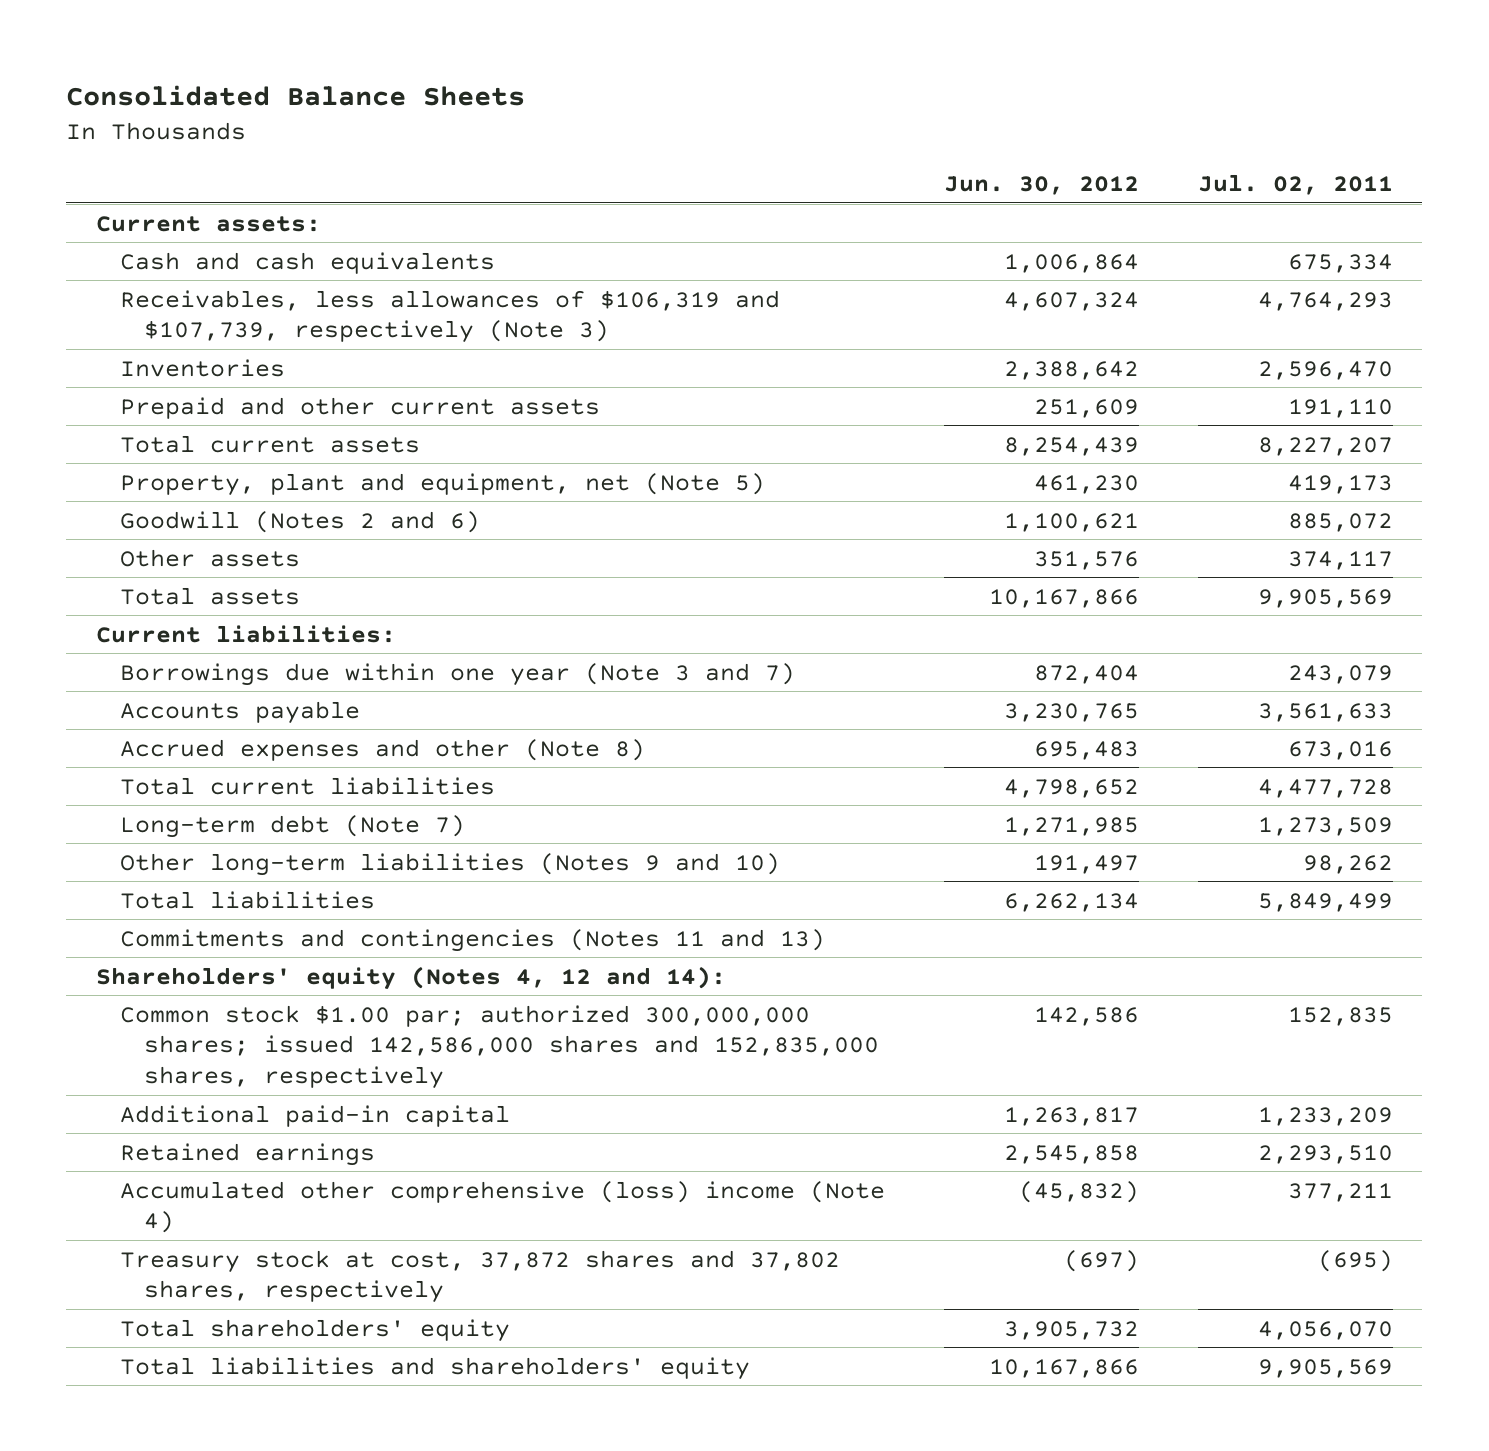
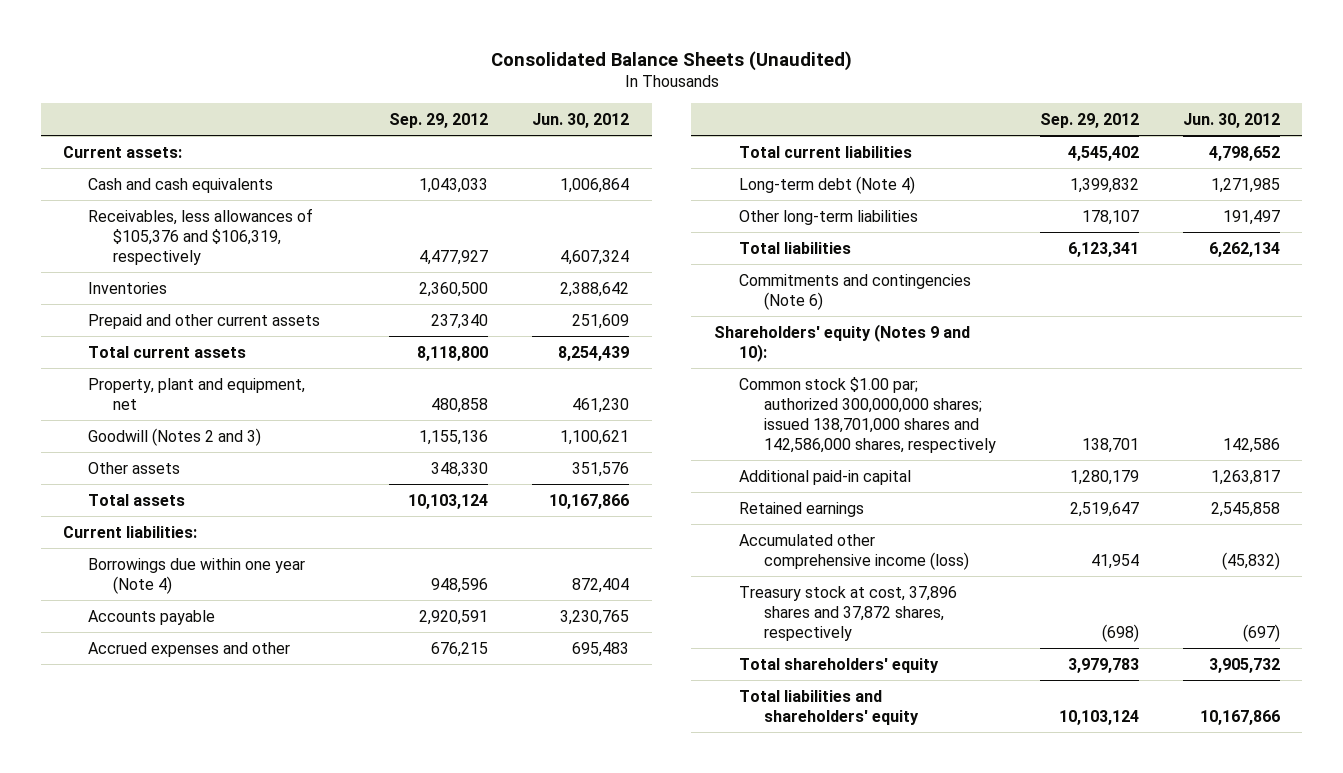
- Consolidated Balance Sheets
+ Consolidated Balance Sheets (Unaudited)
- | Jun. 30, 2012 | Jul. 02, 2011
+ | Sep. 29, 2012 | Jun. 30, 2012
- Receivables, less allowances of $106,319 and $107,739, respectively (Note 3) | 4,607,324 | 4,764,293
+ Receivables, less allowances of $105,376 and $106,319, respectively | 4,477,927 | 4,607,324
- Property, plant and equipment, net (Note 5) | 461,230 | 419,173
- Goodwill (Notes 2 and 6) | 1,100,621 | 885,072
+ Property, plant and equipment, net | 480,858 | 461,230
+ Goodwill (Notes 2 and 3) | 1,155,136 | 1,100,621
- Borrowings due within one year (Note 3 and 7) | 872,404 | 243,079
+ Borrowings due within one year (Note 4) | 948,596 | 872,404
- Accrued expenses and other (Note 8) | 695,483 | 673,016
+ Accrued expenses and other | 676,215 | 695,483
- Long-term debt (Note 7) | 1,271,985 | 1,273,509
- Other long-term liabilities (Notes 9 and 10) | 191,497 | 98,262
+ Long-term debt (Note 4) | 1,399,832 | 1,271,985
+ Other long-term liabilities | 178,107 | 191,497
- Commitments and contingencies (Notes 11 and 13)
- Shareholders' equity (Notes 4, 12 and 14):
- Common stock $1.00 par; authorized 300,000,000 shares; issued 142,586,000 shares and 152,835,000 shares, respectively | 142,586 | 152,835
+ Commitments and contingencies (Note 6)
+ Shareholders' equity (Notes 9 and 10):
+ Common stock $1.00 par; authorized 300,000,000 shares; issued 138,701,000 shares and 142,586,000 shares, respectively | 138,701 | 142,586
- Accumulated other comprehensive (loss) income (Note 4) | (45,832) | 377,211
- Treasury stock at cost, 37,872 shares and 37,802 shares, respectively | (697) | (695)
+ Accumulated other comprehensive income (loss) | 41,954 | (45,832)
+ Treasury stock at cost, 37,896 shares and 37,872 shares, respectively | (698) | (697)

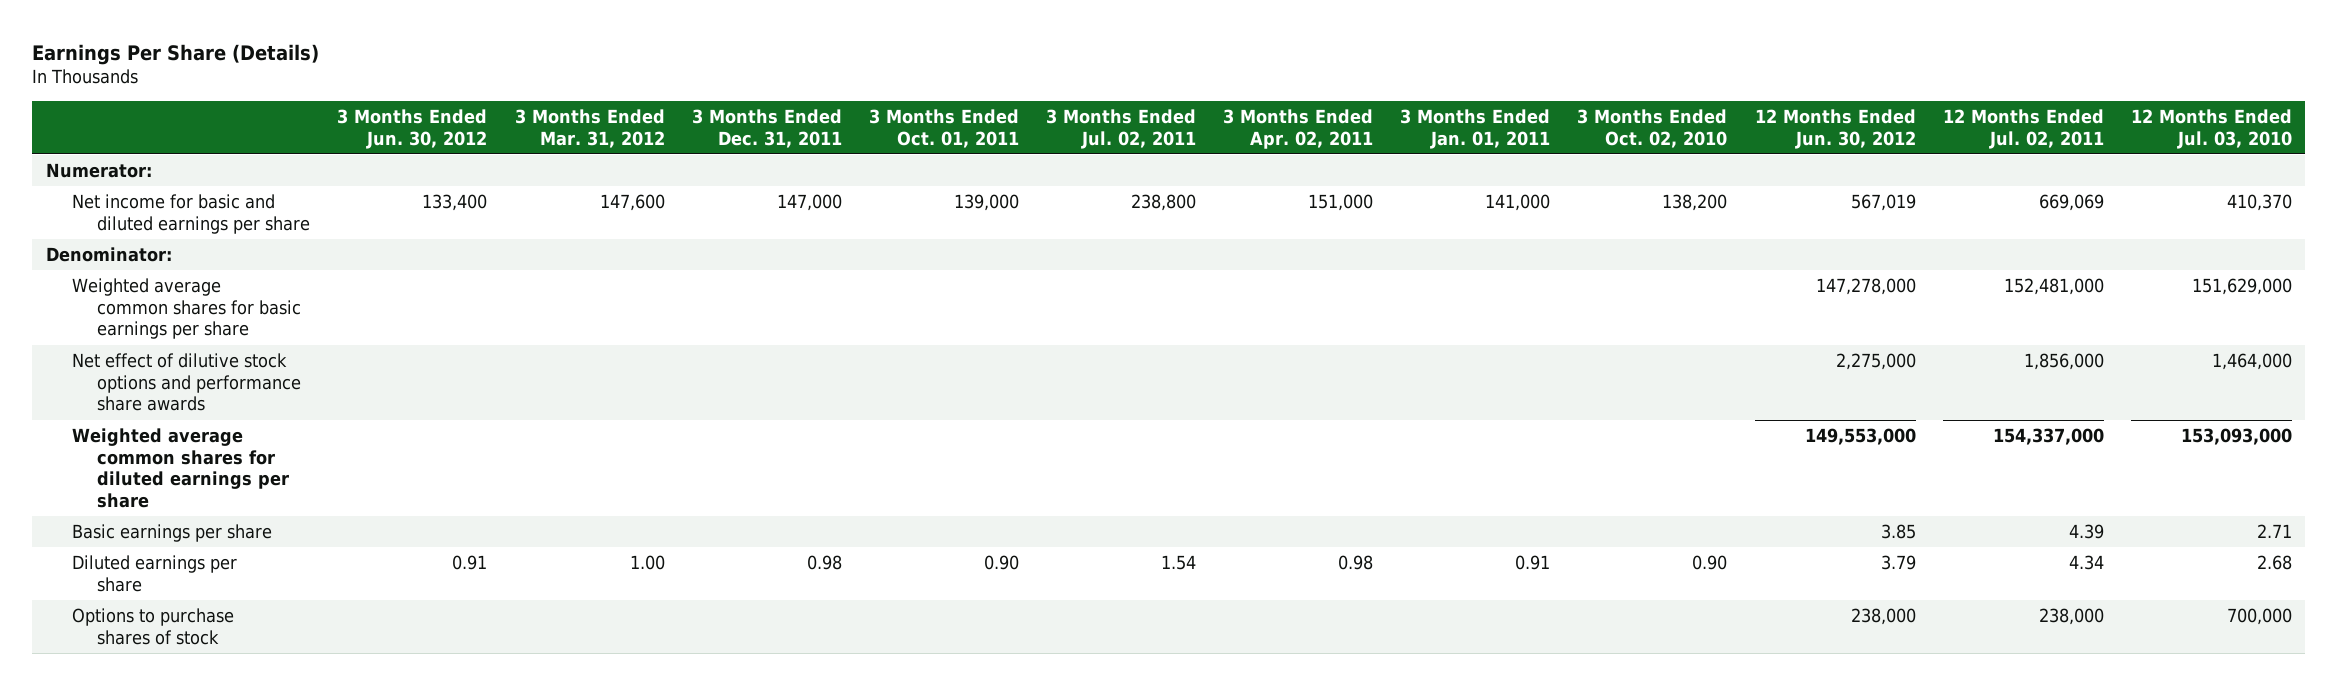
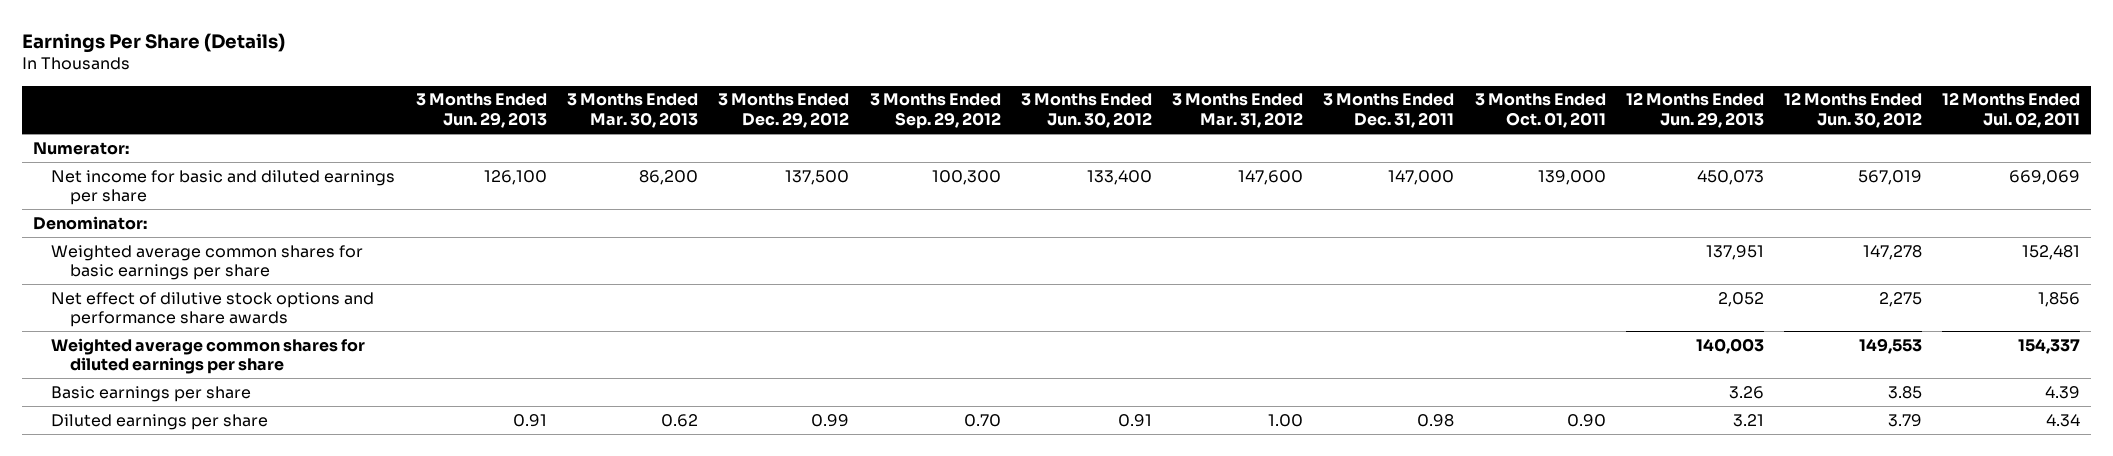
- | 3 Months Ended Jun. 30, 2012 | 3 Months Ended Mar. 31, 2012 | 3 Months Ended Dec. 31, 2011 | 3 Months Ended Oct. 01, 2011 | 3 Months Ended Jul. 02, 2011 | 3 Months Ended Apr. 02, 2011 | 3 Months Ended Jan. 01, 2011 | 3 Months Ended Oct. 02, 2010 | 12 Months Ended Jun. 30, 2012 | 12 Months Ended Jul. 02, 2011 | 12 Months Ended Jul. 03, 2010
+ | 3 Months Ended Jun. 29, 2013 | 3 Months Ended Mar. 30, 2013 | 3 Months Ended Dec. 29, 2012 | 3 Months Ended Sep. 29, 2012 | 3 Months Ended Jun. 30, 2012 | 3 Months Ended Mar. 31, 2012 | 3 Months Ended Dec. 31, 2011 | 3 Months Ended Oct. 01, 2011 | 12 Months Ended Jun. 29, 2013 | 12 Months Ended Jun. 30, 2012 | 12 Months Ended Jul. 02, 2011
- Weighted average common shares for basic earnings per share | | | | | | | | | 147,278,000 | 152,481,000 | 151,629,000
- Net effect of dilutive stock options and performance share awards | | | | | | | | | 2,275,000 | 1,856,000 | 1,464,000
- Weighted average common shares for diluted earnings per share | | | | | | | | | 149,553,000 | 154,337,000 | 153,093,000
+ Weighted average common shares for basic earnings per share | | | | | | | | | 137,951 | 147,278 | 152,481
+ Net effect of dilutive stock options and performance share awards | | | | | | | | | 2,052 | 2,275 | 1,856
+ Weighted average common shares for diluted earnings per share | | | | | | | | | 140,003 | 149,553 | 154,337
- Options to purchase shares of stock | | | | | | | | | 238,000 | 238,000 | 700,000

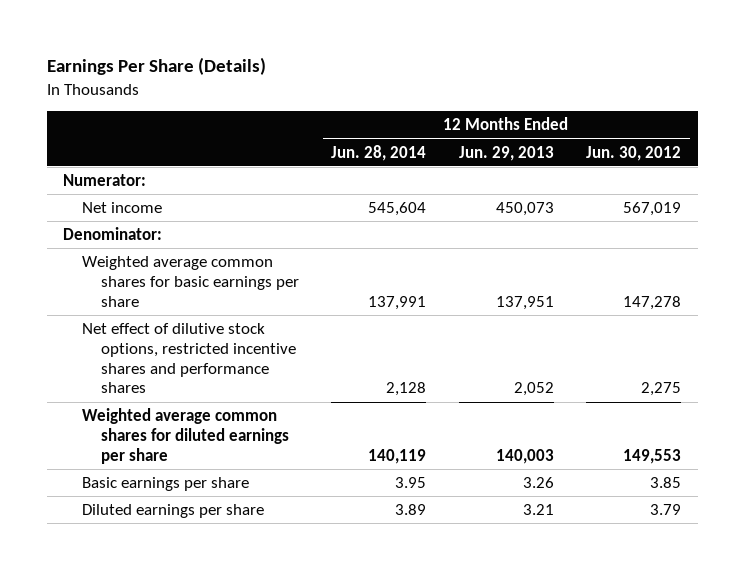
- | 3 Months Ended Jun. 29, 2013 | 3 Months Ended Mar. 30, 2013 | 3 Months Ended Dec. 29, 2012 | 3 Months Ended Sep. 29, 2012 | 3 Months Ended Jun. 30, 2012 | 3 Months Ended Mar. 31, 2012 | 3 Months Ended Dec. 31, 2011 | 3 Months Ended Oct. 01, 2011 | 12 Months Ended Jun. 29, 2013 | 12 Months Ended Jun. 30, 2012 | 12 Months Ended Jul. 02, 2011
+ | 12 Months Ended Jun. 28, 2014 | 12 Months Ended Jun. 29, 2013 | 12 Months Ended Jun. 30, 2012
- Net income for basic and diluted earnings per share | 126,100 | 86,200 | 137,500 | 100,300 | 133,400 | 147,600 | 147,000 | 139,000 | 450,073 | 567,019 | 669,069
+ Net income | 545,604 | 450,073 | 567,019
- Net effect of dilutive stock options and performance share awards | | | | | | | | | 2,052 | 2,275 | 1,856
+ Net effect of dilutive stock options, restricted incentive shares and performance shares | 2,128 | 2,052 | 2,275

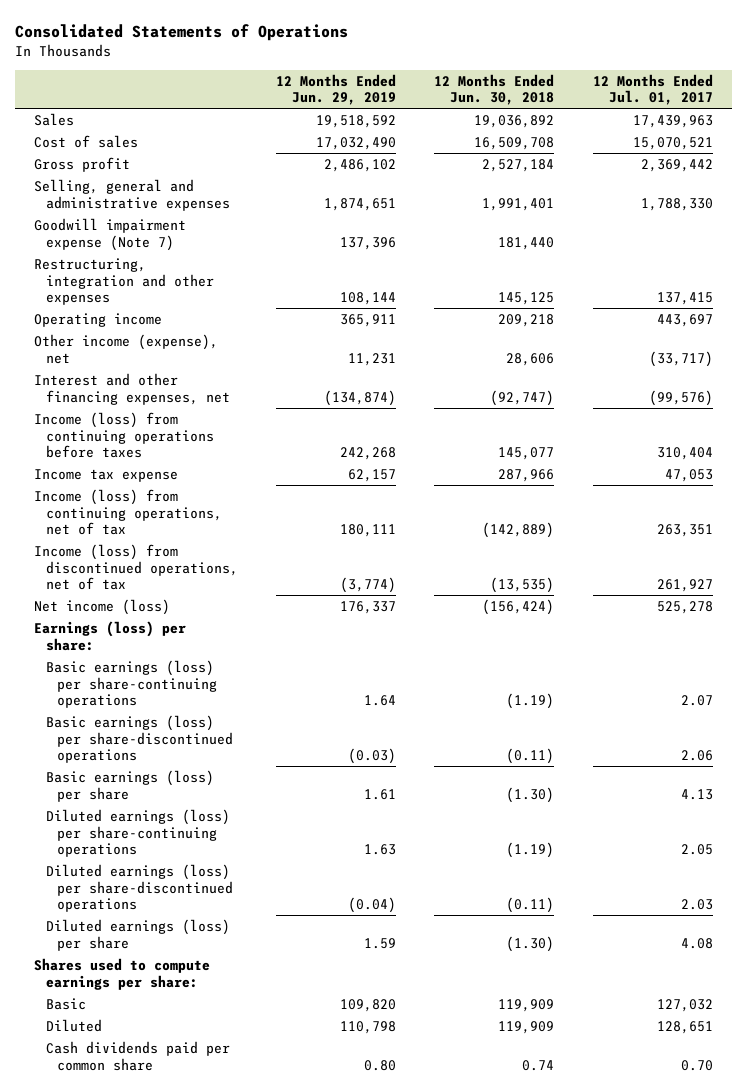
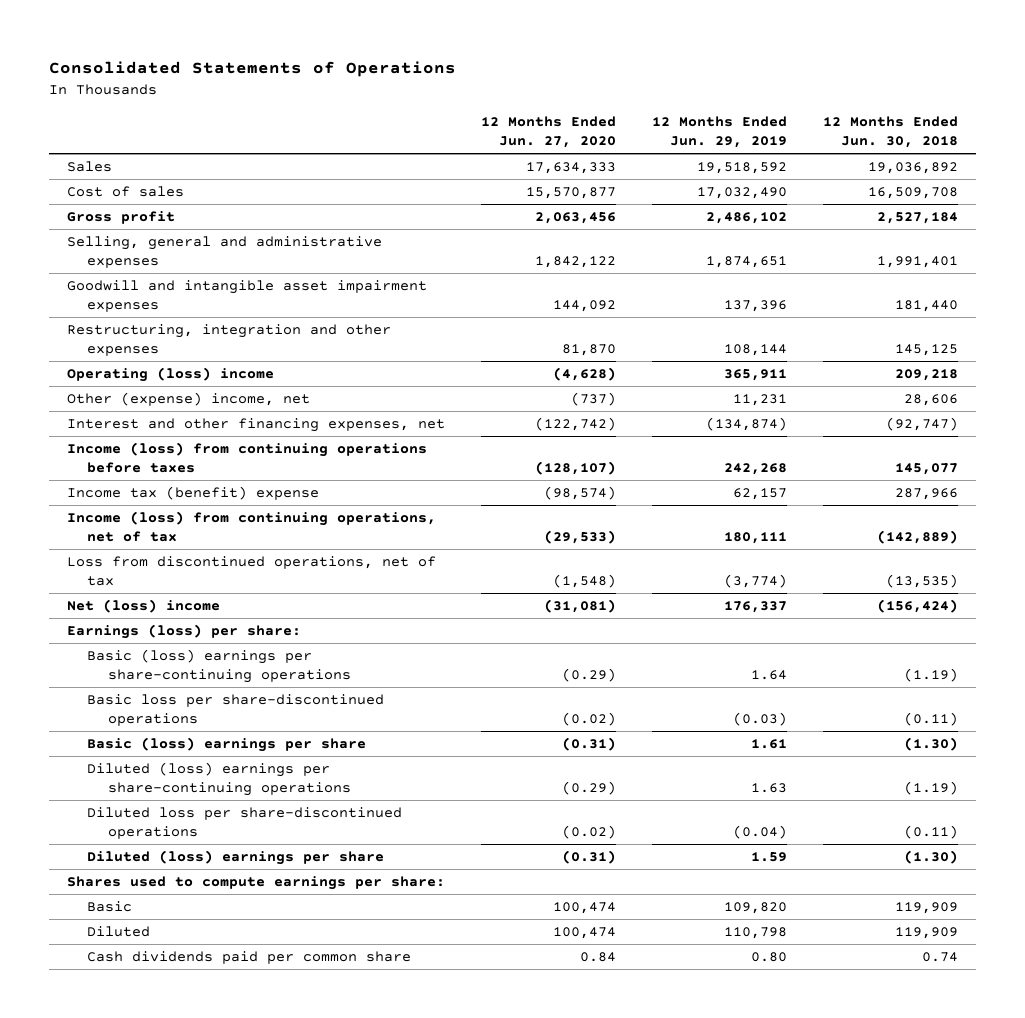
- | 12 Months Ended Jun. 29, 2019 | 12 Months Ended Jun. 30, 2018 | 12 Months Ended Jul. 01, 2017
+ | 12 Months Ended Jun. 27, 2020 | 12 Months Ended Jun. 29, 2019 | 12 Months Ended Jun. 30, 2018
- Goodwill impairment expense (Note 7) | 137,396 | 181,440 |
+ Goodwill and intangible asset impairment expenses | 144,092 | 137,396 | 181,440
- Operating income | 365,911 | 209,218 | 443,697
- Other income (expense), net | 11,231 | 28,606 | (33,717)
+ Operating (loss) income | (4,628) | 365,911 | 209,218
+ Other (expense) income, net | (737) | 11,231 | 28,606
- Income tax expense | 62,157 | 287,966 | 47,053
+ Income tax (benefit) expense | (98,574) | 62,157 | 287,966
- Income (loss) from discontinued operations, net of tax | (3,774) | (13,535) | 261,927
- Net income (loss) | 176,337 | (156,424) | 525,278
+ Loss from discontinued operations, net of tax | (1,548) | (3,774) | (13,535)
+ Net (loss) income | (31,081) | 176,337 | (156,424)
- Basic earnings (loss) per share-continuing operations | 1.64 | (1.19) | 2.07
- Basic earnings (loss) per share-discontinued operations | (0.03) | (0.11) | 2.06
- Basic earnings (loss) per share | 1.61 | (1.30) | 4.13
- Diluted earnings (loss) per share-continuing operations | 1.63 | (1.19) | 2.05
- Diluted earnings (loss) per share-discontinued operations | (0.04) | (0.11) | 2.03
- Diluted earnings (loss) per share | 1.59 | (1.30) | 4.08
+ Basic (loss) earnings per share-continuing operations | (0.29) | 1.64 | (1.19)
+ Basic loss per share-discontinued operations | (0.02) | (0.03) | (0.11)
+ Basic (loss) earnings per share | (0.31) | 1.61 | (1.30)
+ Diluted (loss) earnings per share-continuing operations | (0.29) | 1.63 | (1.19)
+ Diluted loss per share-discontinued operations | (0.02) | (0.04) | (0.11)
+ Diluted (loss) earnings per share | (0.31) | 1.59 | (1.30)

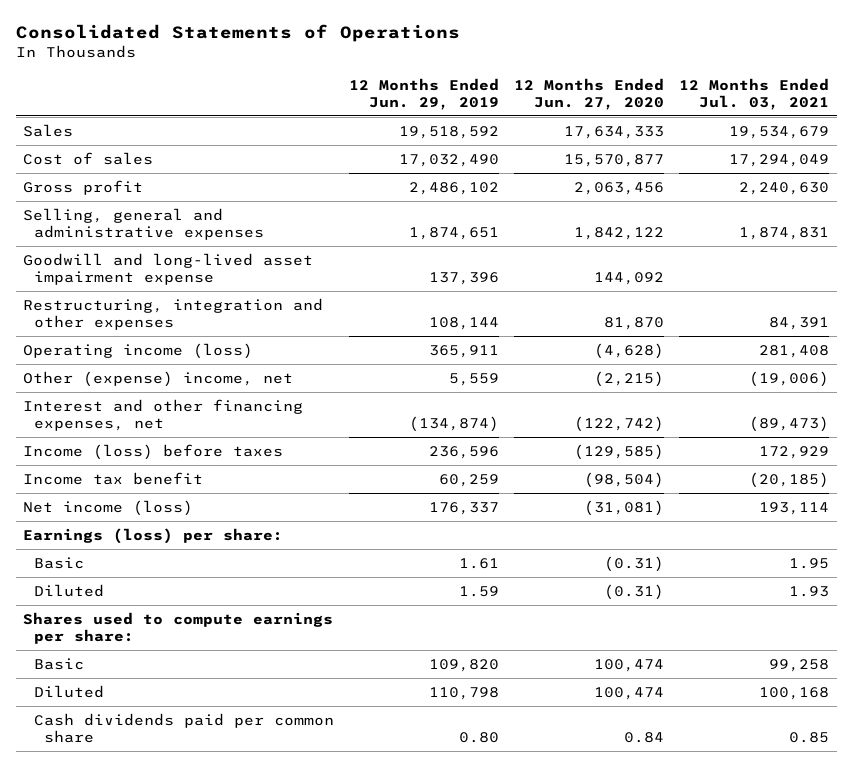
- | 12 Months Ended Jun. 27, 2020 | 12 Months Ended Jun. 29, 2019 | 12 Months Ended Jun. 30, 2018
+ | 12 Months Ended Jun. 29, 2019 | 12 Months Ended Jun. 27, 2020 | 12 Months Ended Jul. 03, 2021
- Goodwill and intangible asset impairment expenses | 144,092 | 137,396 | 181,440
+ Goodwill and long-lived asset impairment expense | 137,396 | 144,092 |
- Operating (loss) income | (4,628) | 365,911 | 209,218
- Other (expense) income, net | (737) | 11,231 | 28,606
+ Operating income (loss) | 365,911 | (4,628) | 281,408
+ Other (expense) income, net | 5,559 | (2,215) | (19,006)
- Income (loss) from continuing operations before taxes | (128,107) | 242,268 | 145,077
- Income tax (benefit) expense | (98,574) | 62,157 | 287,966
- Income (loss) from continuing operations, net of tax | (29,533) | 180,111 | (142,889)
- Loss from discontinued operations, net of tax | (1,548) | (3,774) | (13,535)
- Net (loss) income | (31,081) | 176,337 | (156,424)
+ Income (loss) before taxes | 236,596 | (129,585) | 172,929
+ Income tax benefit | 60,259 | (98,504) | (20,185)
+ Net income (loss) | 176,337 | (31,081) | 193,114
- Basic (loss) earnings per share-continuing operations | (0.29) | 1.64 | (1.19)
- Basic loss per share-discontinued operations | (0.02) | (0.03) | (0.11)
- Basic (loss) earnings per share | (0.31) | 1.61 | (1.30)
- Diluted (loss) earnings per share-continuing operations | (0.29) | 1.63 | (1.19)
- Diluted loss per share-discontinued operations | (0.02) | (0.04) | (0.11)
- Diluted (loss) earnings per share | (0.31) | 1.59 | (1.30)
+ Basic | 1.61 | (0.31) | 1.95
+ Diluted | 1.59 | (0.31) | 1.93

